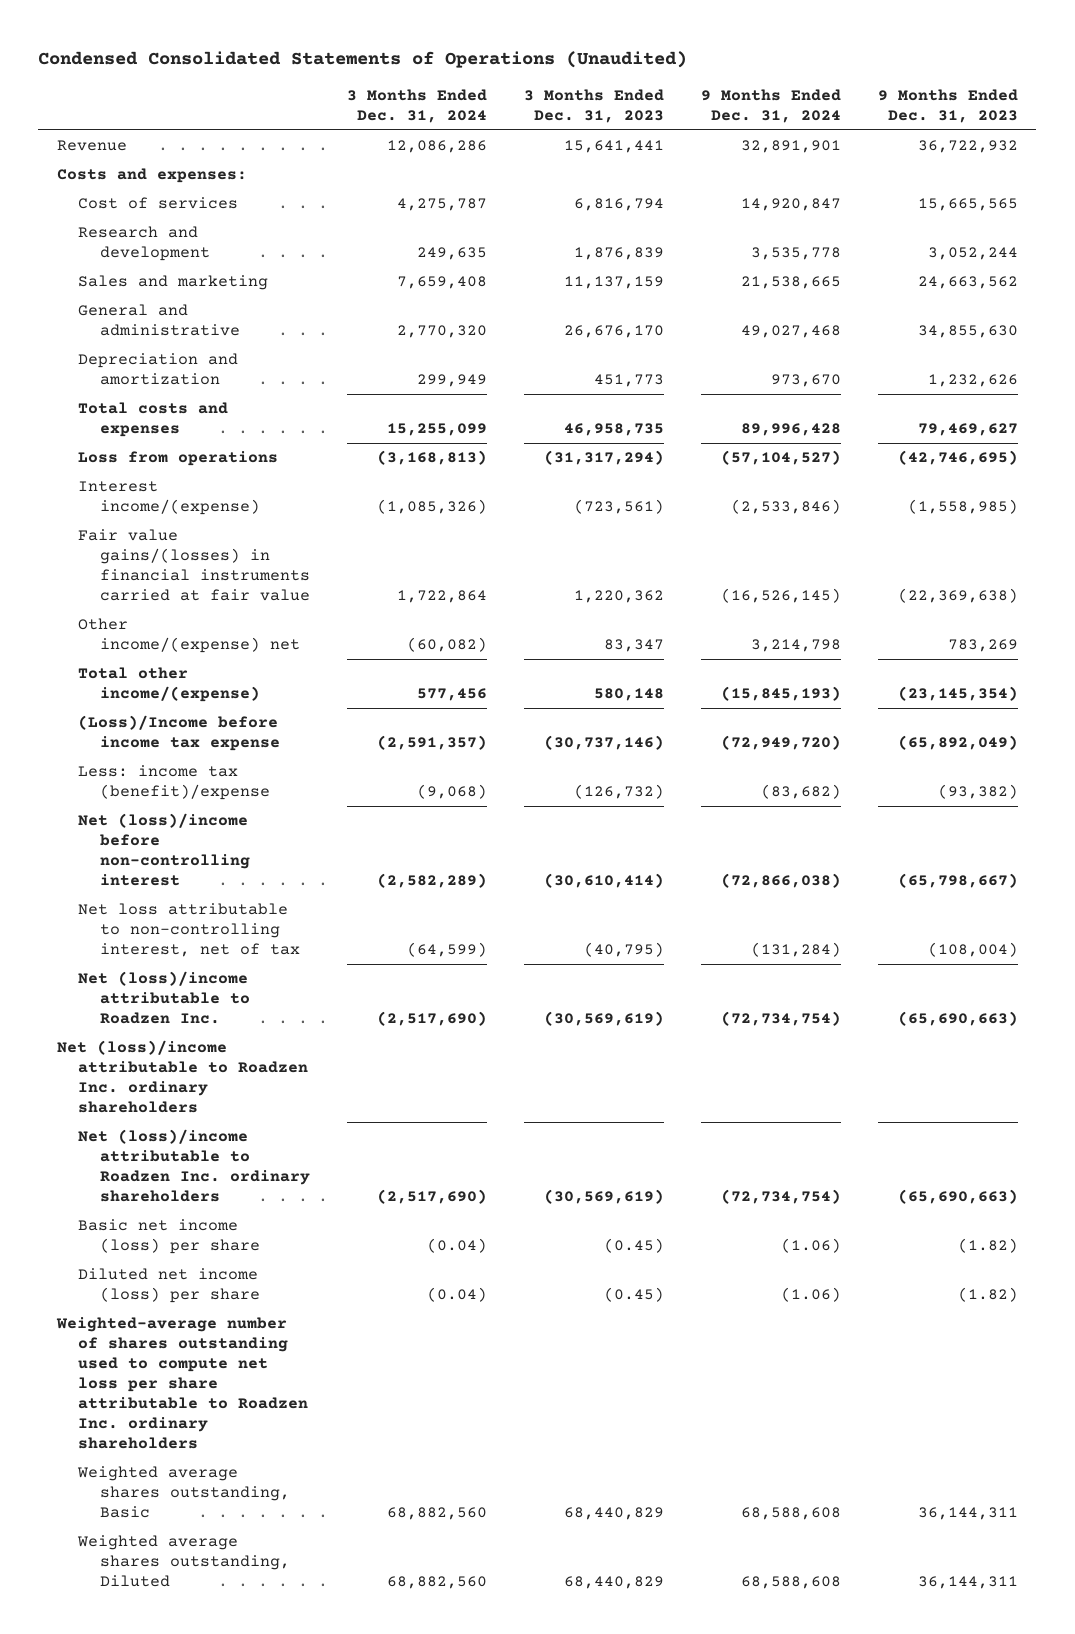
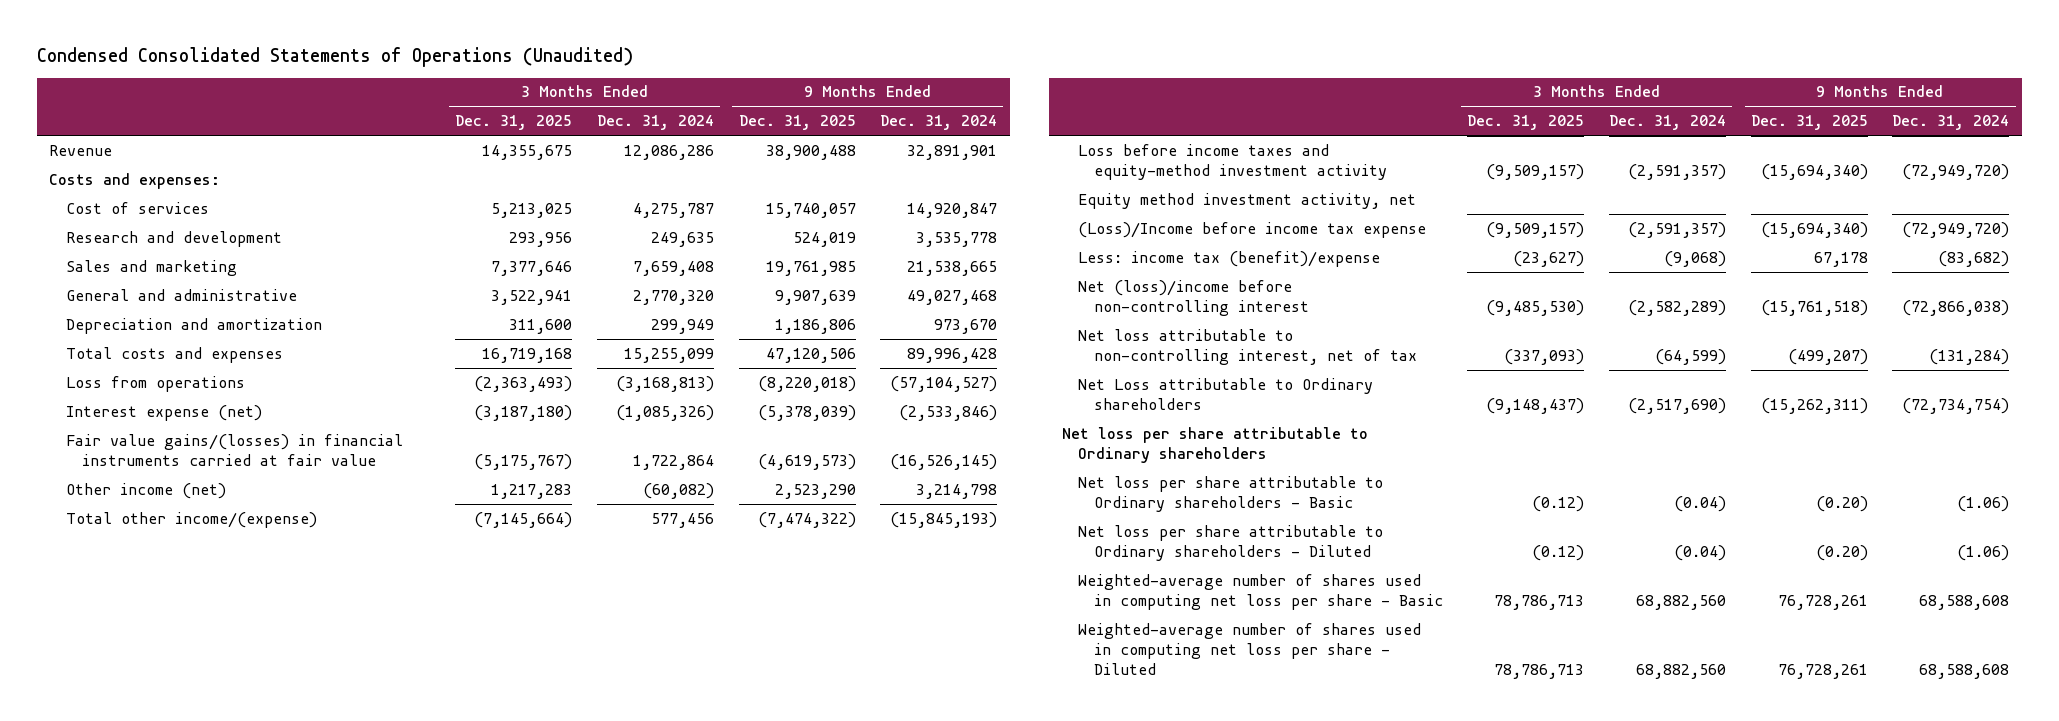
- | 3 Months Ended Dec. 31, 2024 | 3 Months Ended Dec. 31, 2023 | 9 Months Ended Dec. 31, 2024 | 9 Months Ended Dec. 31, 2023
+ | 3 Months Ended Dec. 31, 2025 | 3 Months Ended Dec. 31, 2024 | 9 Months Ended Dec. 31, 2025 | 9 Months Ended Dec. 31, 2024
- Interest income/(expense) | (1,085,326) | (723,561) | (2,533,846) | (1,558,985)
+ Interest expense (net) | (3,187,180) | (1,085,326) | (5,378,039) | (2,533,846)
- Other income/(expense) net | (60,082) | 83,347 | 3,214,798 | 783,269
+ Other income (net) | 1,217,283 | (60,082) | 2,523,290 | 3,214,798
+ Loss before income taxes and equity-method investment activity | (9,509,157) | (2,591,357) | (15,694,340) | (72,949,720)
+ Equity method investment activity, net
- Net (loss)/income attributable to Roadzen Inc. | (2,517,690) | (30,569,619) | (72,734,754) | (65,690,663)
- Net (loss)/income attributable to Roadzen Inc. ordinary shareholders
- Net (loss)/income attributable to Roadzen Inc. ordinary shareholders | (2,517,690) | (30,569,619) | (72,734,754) | (65,690,663)
- Basic net income (loss) per share | (0.04) | (0.45) | (1.06) | (1.82)
- Diluted net income (loss) per share | (0.04) | (0.45) | (1.06) | (1.82)
- Weighted-average number of shares outstanding used to compute net loss per share attributable to Roadzen Inc. ordinary shareholders
- Weighted average shares outstanding, Basic | 68,882,560 | 68,440,829 | 68,588,608 | 36,144,311
- Weighted average shares outstanding, Diluted | 68,882,560 | 68,440,829 | 68,588,608 | 36,144,311
+ Net Loss attributable to Ordinary shareholders | (9,148,437) | (2,517,690) | (15,262,311) | (72,734,754)
+ Net loss per share attributable to Ordinary shareholders
+ Net loss per share attributable to Ordinary shareholders - Basic | (0.12) | (0.04) | (0.20) | (1.06)
+ Net loss per share attributable to Ordinary shareholders - Diluted | (0.12) | (0.04) | (0.20) | (1.06)
+ Weighted-average number of shares used in computing net loss per share - Basic | 78,786,713 | 68,882,560 | 76,728,261 | 68,588,608
+ Weighted-average number of shares used in computing net loss per share - Diluted | 78,786,713 | 68,882,560 | 76,728,261 | 68,588,608

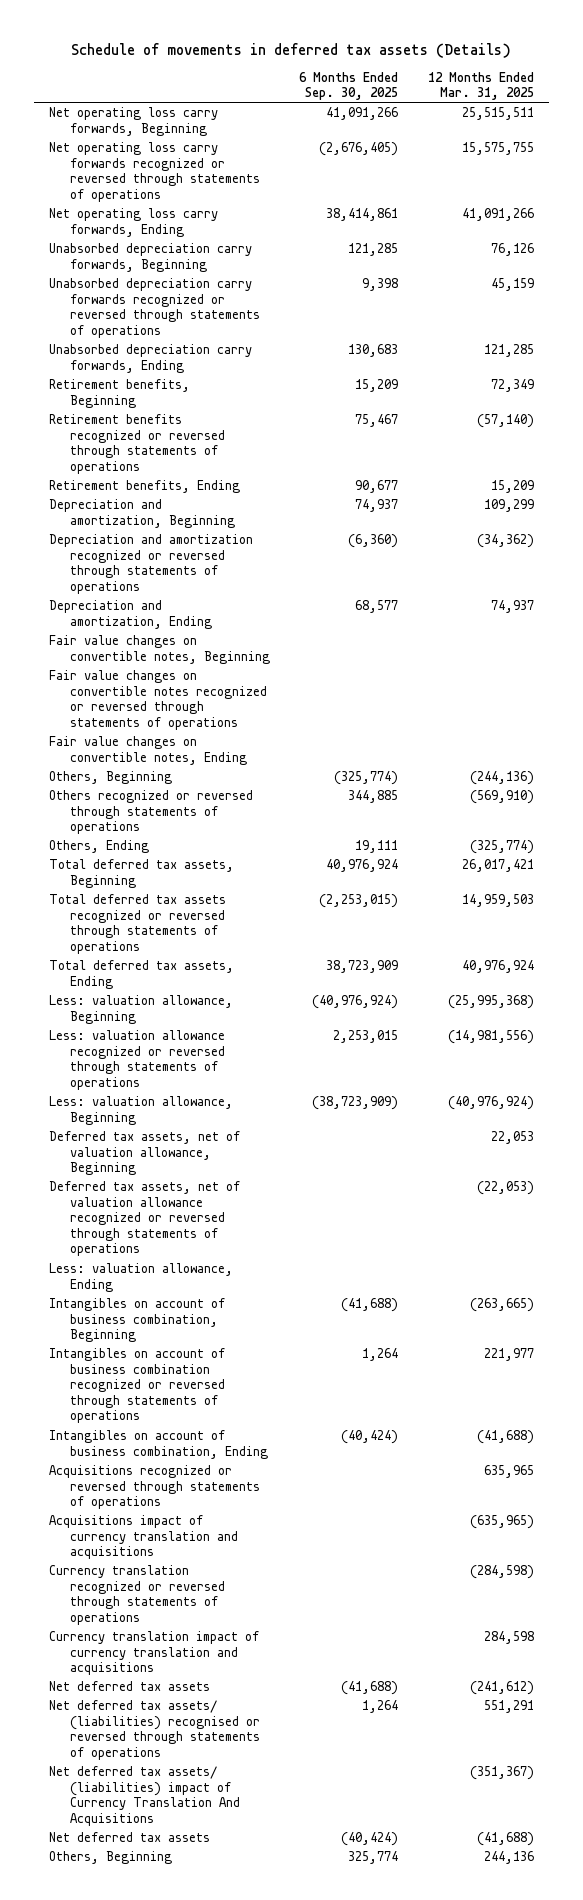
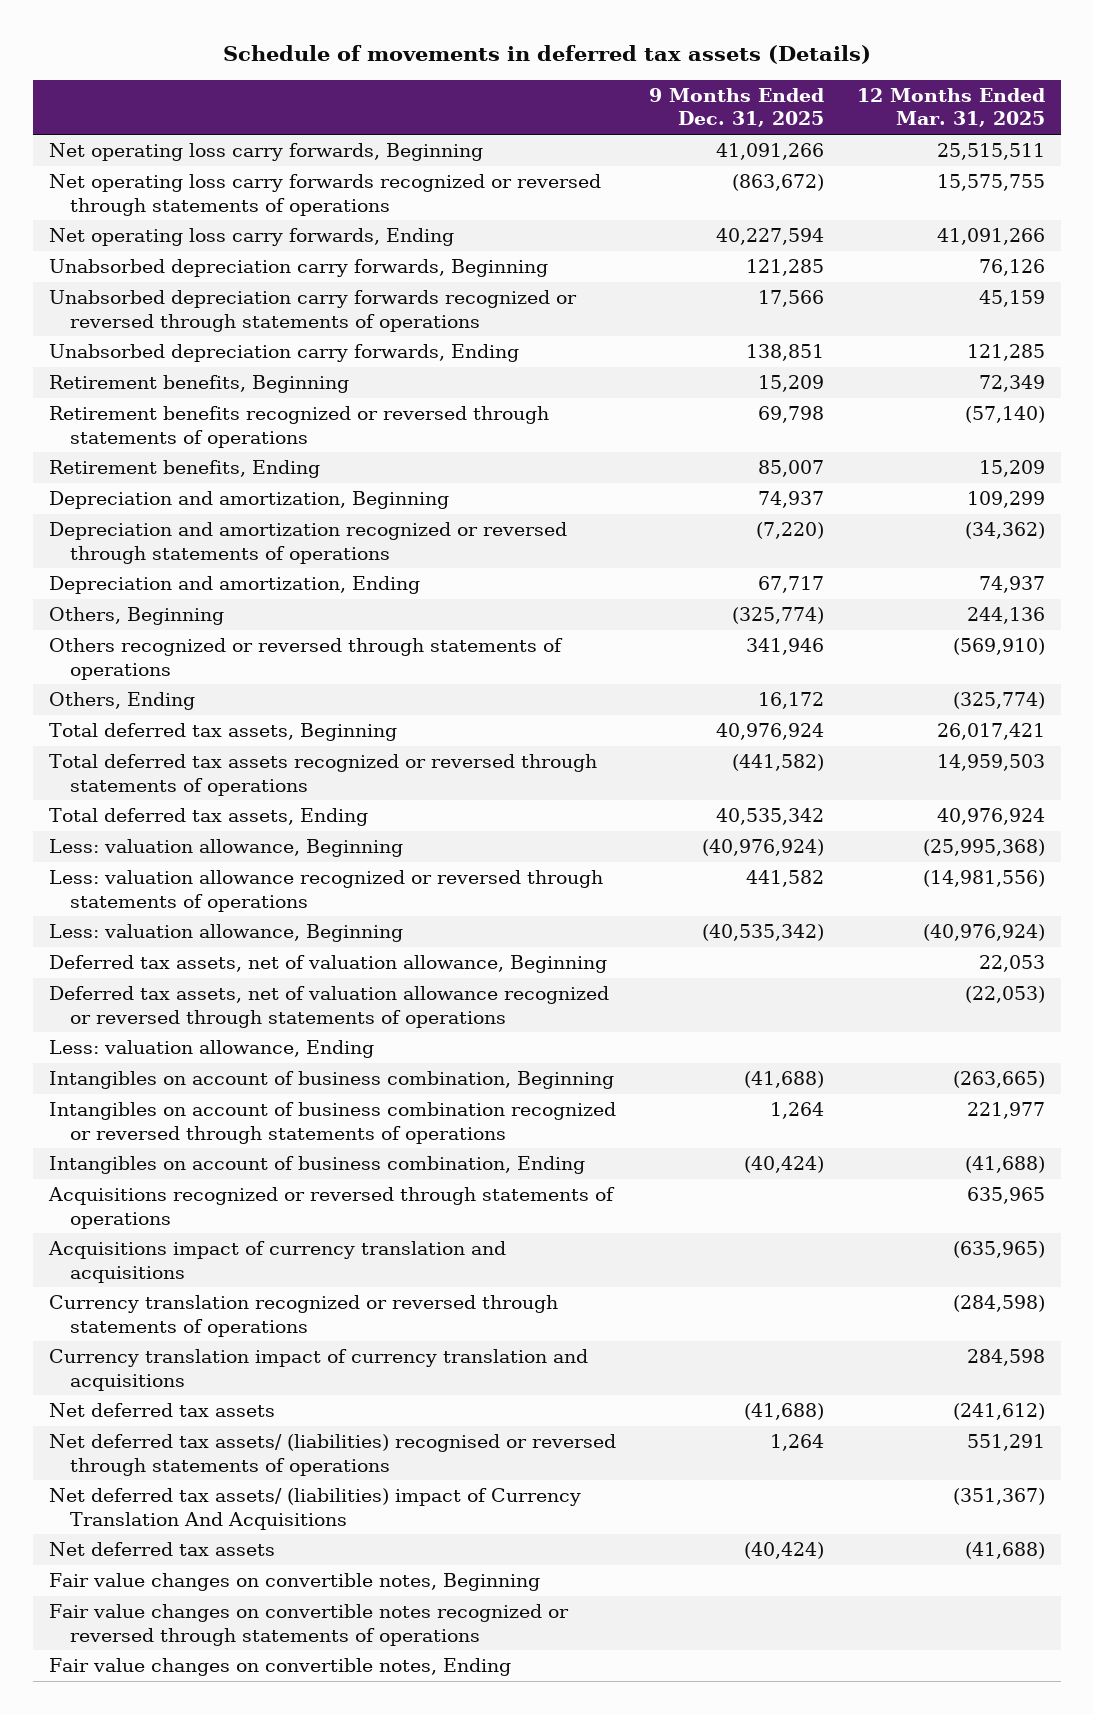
- | 6 Months Ended Sep. 30, 2025 | 12 Months Ended Mar. 31, 2025
+ | 9 Months Ended Dec. 31, 2025 | 12 Months Ended Mar. 31, 2025
- Others, Beginning | (325,774) | (244,136)
moved up: Others, Beginning | (325,774) | 244,136
moved down: Fair value changes on convertible notes, Beginning
moved down: Fair value changes on convertible notes recognized or reversed through statements of operations
moved down: Fair value changes on convertible notes, Ending

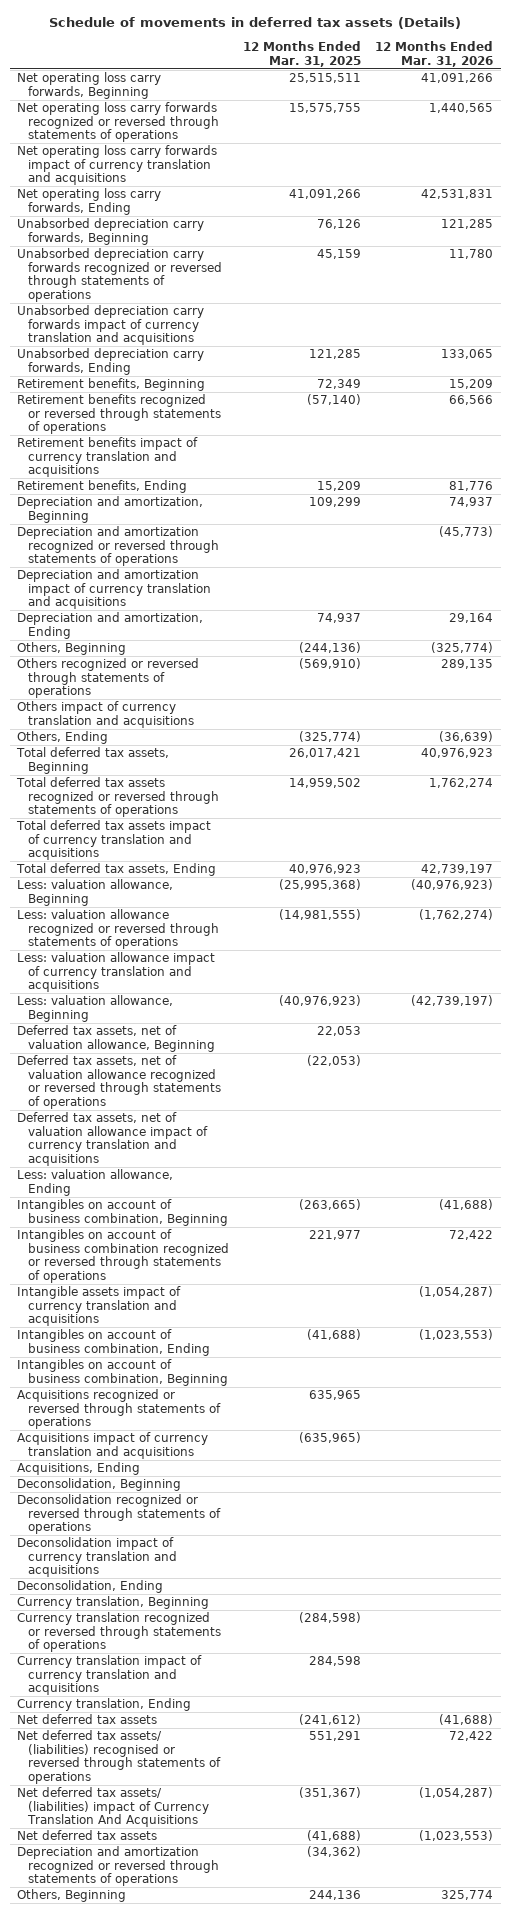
- | 9 Months Ended Dec. 31, 2025 | 12 Months Ended Mar. 31, 2025
+ | 12 Months Ended Mar. 31, 2025 | 12 Months Ended Mar. 31, 2026
+ Net operating loss carry forwards impact of currency translation and acquisitions
+ Unabsorbed depreciation carry forwards impact of currency translation and acquisitions
+ Retirement benefits impact of currency translation and acquisitions
+ Depreciation and amortization recognized or reversed through statements of operations | | (45,773)
+ Depreciation and amortization impact of currency translation and acquisitions
+ Others, Beginning | (244,136) | (325,774)
+ Others impact of currency translation and acquisitions
- Total deferred tax assets recognized or reversed through statements of operations | (441,582) | 14,959,503
- Total deferred tax assets, Ending | 40,535,342 | 40,976,924
+ Total deferred tax assets recognized or reversed through statements of operations | 14,959,502 | 1,762,274
+ Total deferred tax assets impact of currency translation and acquisitions
+ Total deferred tax assets, Ending | 40,976,923 | 42,739,197
- Less: valuation allowance recognized or reversed through statements of operations | 441,582 | (14,981,556)
- Less: valuation allowance, Beginning | (40,535,342) | (40,976,924)
+ Less: valuation allowance recognized or reversed through statements of operations | (14,981,555) | (1,762,274)
+ Less: valuation allowance impact of currency translation and acquisitions
+ Less: valuation allowance, Beginning | (40,976,923) | (42,739,197)
+ Deferred tax assets, net of valuation allowance impact of currency translation and acquisitions
+ Intangible assets impact of currency translation and acquisitions | | (1,054,287)
+ Intangibles on account of business combination, Beginning
+ Acquisitions, Ending
+ Deconsolidation, Beginning
+ Deconsolidation recognized or reversed through statements of operations
+ Deconsolidation impact of currency translation and acquisitions
+ Deconsolidation, Ending
+ Currency translation, Beginning
+ Currency translation, Ending
- Fair value changes on convertible notes, Beginning
- Fair value changes on convertible notes recognized or reversed through statements of operations
- Fair value changes on convertible notes, Ending
moved down: Depreciation and amortization recognized or reversed through statements of operations | (34,362) |
moved down: Others, Beginning | 244,136 | 325,774

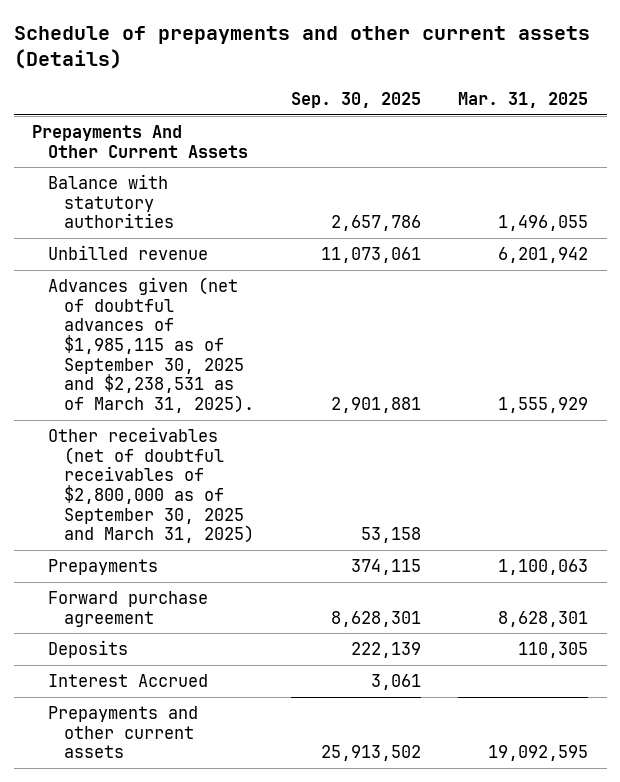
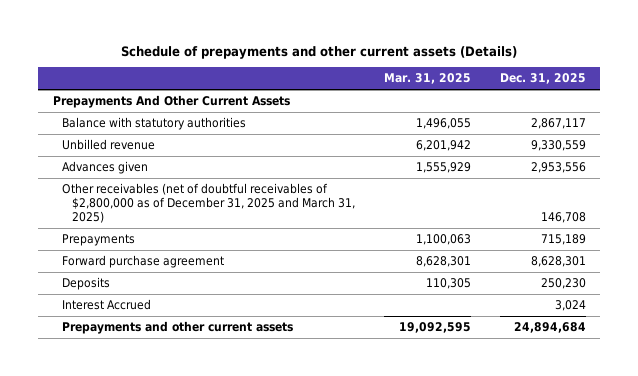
- | Sep. 30, 2025 | Mar. 31, 2025
+ | Mar. 31, 2025 | Dec. 31, 2025
- Advances given (net of doubtful advances of $1,985,115 as of September 30, 2025 and $2,238,531 as of March 31, 2025). | 2,901,881 | 1,555,929
- Other receivables (net of doubtful receivables of $2,800,000 as of September 30, 2025 and March 31, 2025) | 53,158 |
+ Advances given | 1,555,929 | 2,953,556
+ Other receivables (net of doubtful receivables of $2,800,000 as of December 31, 2025 and March 31, 2025) | | 146,708

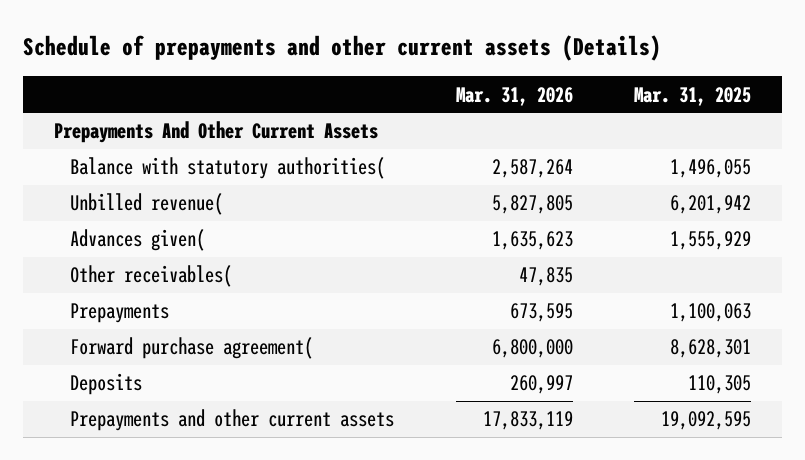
- | Mar. 31, 2025 | Dec. 31, 2025
+ | Mar. 31, 2026 | Mar. 31, 2025
- Balance with statutory authorities | 1,496,055 | 2,867,117
- Unbilled revenue | 6,201,942 | 9,330,559
- Advances given | 1,555,929 | 2,953,556
- Other receivables (net of doubtful receivables of $2,800,000 as of December 31, 2025 and March 31, 2025) | | 146,708
+ Balance with statutory authorities( | 2,587,264 | 1,496,055
+ Unbilled revenue( | 5,827,805 | 6,201,942
+ Advances given( | 1,635,623 | 1,555,929
+ Other receivables( | 47,835 |
- Forward purchase agreement | 8,628,301 | 8,628,301
+ Forward purchase agreement( | 6,800,000 | 8,628,301
- Interest Accrued | | 3,024

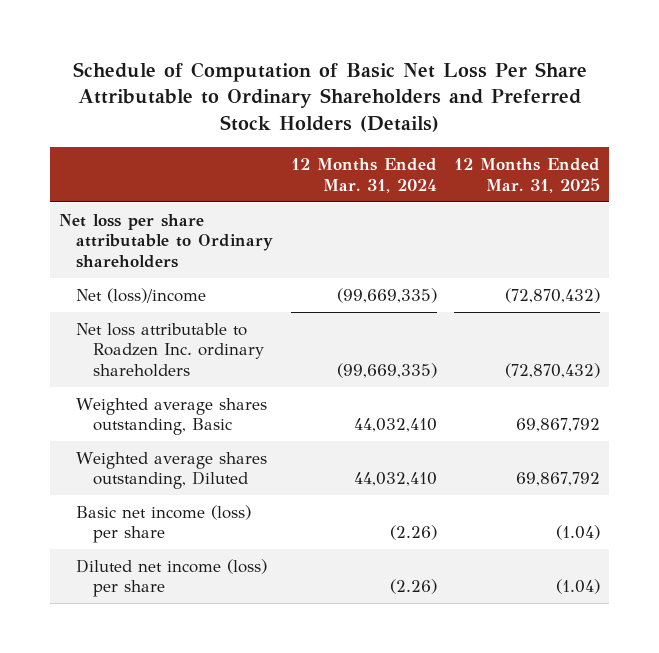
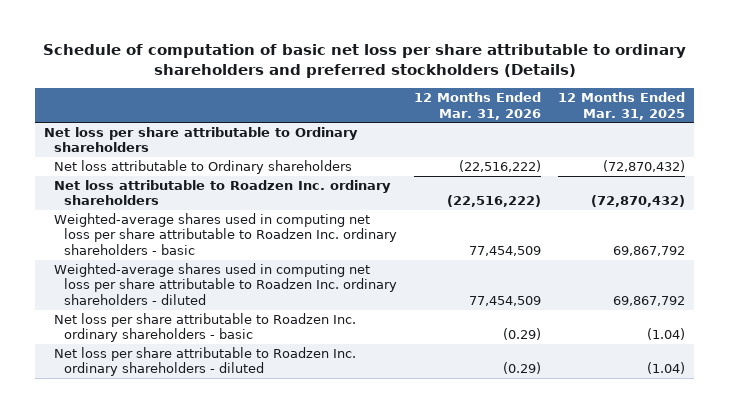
- Schedule of Computation of Basic Net Loss Per Share Attributable to Ordinary Shareholders and Preferred Stock Holders (Details)
+ Schedule of computation of basic net loss per share attributable to ordinary shareholders and preferred stockholders (Details)
- | 12 Months Ended Mar. 31, 2024 | 12 Months Ended Mar. 31, 2025
+ | 12 Months Ended Mar. 31, 2026 | 12 Months Ended Mar. 31, 2025
- Net (loss)/income | (99,669,335) | (72,870,432)
+ Net loss attributable to Ordinary shareholders | (22,516,222) | (72,870,432)
- Weighted average shares outstanding, Basic | 44,032,410 | 69,867,792
- Weighted average shares outstanding, Diluted | 44,032,410 | 69,867,792
- Basic net income (loss) per share | (2.26) | (1.04)
- Diluted net income (loss) per share | (2.26) | (1.04)
+ Weighted-average shares used in computing net loss per share attributable to Roadzen Inc. ordinary shareholders - basic | 77,454,509 | 69,867,792
+ Weighted-average shares used in computing net loss per share attributable to Roadzen Inc. ordinary shareholders - diluted | 77,454,509 | 69,867,792
+ Net loss per share attributable to Roadzen Inc. ordinary shareholders - basic | (0.29) | (1.04)
+ Net loss per share attributable to Roadzen Inc. ordinary shareholders - diluted | (0.29) | (1.04)

